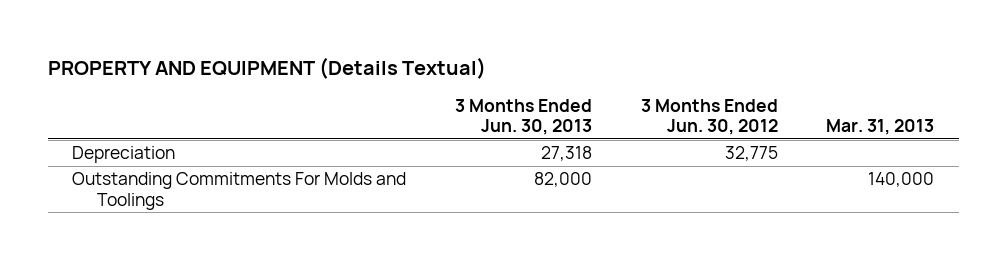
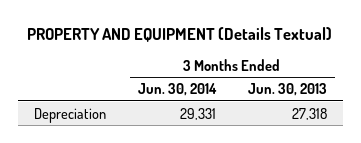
- | 3 Months Ended Jun. 30, 2013 | 3 Months Ended Jun. 30, 2012 | Mar. 31, 2013
+ | 3 Months Ended Jun. 30, 2014 | 3 Months Ended Jun. 30, 2013
- Outstanding Commitments For Molds and Toolings | 82,000 | | 140,000

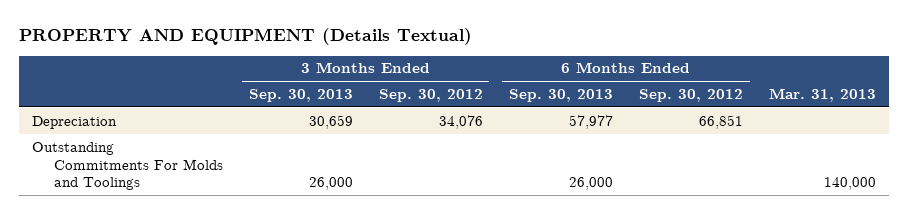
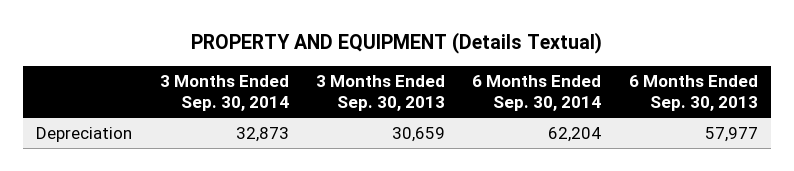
- | 3 Months Ended Sep. 30, 2013 | 3 Months Ended Sep. 30, 2012 | 6 Months Ended Sep. 30, 2013 | 6 Months Ended Sep. 30, 2012 | Mar. 31, 2013
+ | 3 Months Ended Sep. 30, 2014 | 3 Months Ended Sep. 30, 2013 | 6 Months Ended Sep. 30, 2014 | 6 Months Ended Sep. 30, 2013
- Outstanding Commitments For Molds and Toolings | 26,000 | | 26,000 | | 140,000

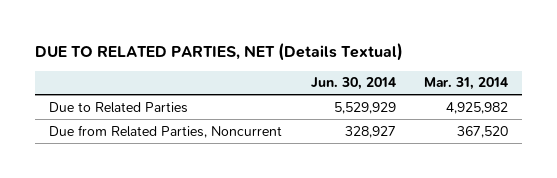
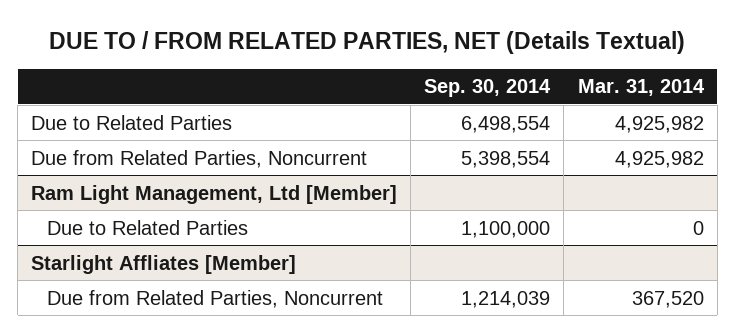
- DUE TO RELATED PARTIES, NET (Details Textual)
+ DUE TO / FROM RELATED PARTIES, NET (Details Textual)
- | Jun. 30, 2014 | Mar. 31, 2014
+ | Sep. 30, 2014 | Mar. 31, 2014
+ Due from Related Parties, Noncurrent | 5,398,554 | 4,925,982
+ Ram Light Management, Ltd [Member]
+ Due to Related Parties | 1,100,000 | 0
+ Starlight Affliates [Member]

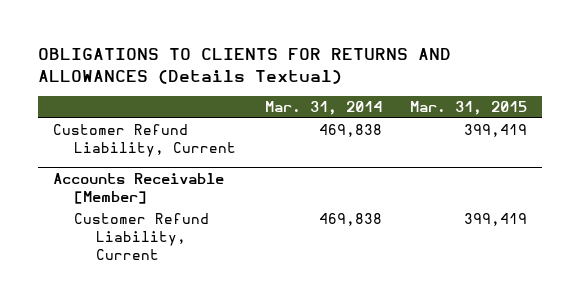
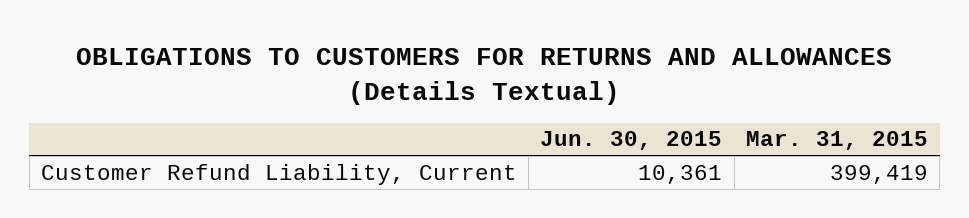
- OBLIGATIONS TO CLIENTS FOR RETURNS AND ALLOWANCES (Details Textual)
+ OBLIGATIONS TO CUSTOMERS FOR RETURNS AND ALLOWANCES (Details Textual)
- | Mar. 31, 2014 | Mar. 31, 2015
+ | Jun. 30, 2015 | Mar. 31, 2015
- Accounts Receivable [Member]
- Customer Refund Liability, Current | 469,838 | 399,419

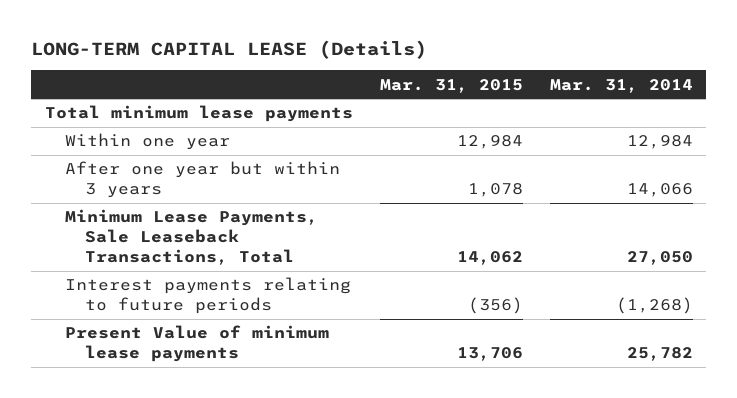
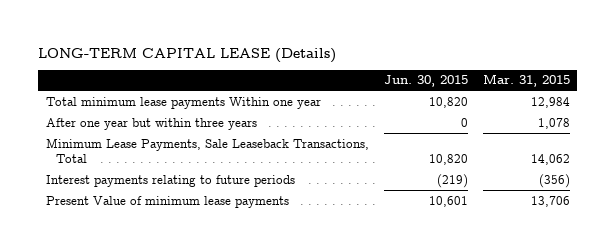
- | Mar. 31, 2015 | Mar. 31, 2014
+ | Jun. 30, 2015 | Mar. 31, 2015
- Total minimum lease payments
- Within one year | 12,984 | 12,984
- After one year but within 3 years | 1,078 | 14,066
+ Total minimum lease payments Within one year | 10,820 | 12,984
+ After one year but within three years | 0 | 1,078

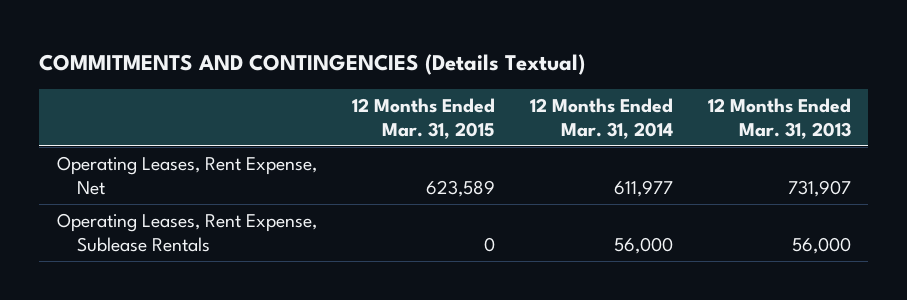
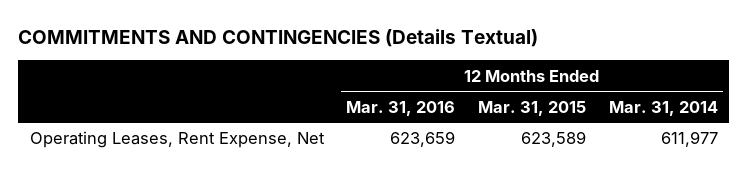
- | 12 Months Ended Mar. 31, 2015 | 12 Months Ended Mar. 31, 2014 | 12 Months Ended Mar. 31, 2013
+ | 12 Months Ended Mar. 31, 2016 | 12 Months Ended Mar. 31, 2015 | 12 Months Ended Mar. 31, 2014
- Operating Leases, Rent Expense, Sublease Rentals | 0 | 56,000 | 56,000

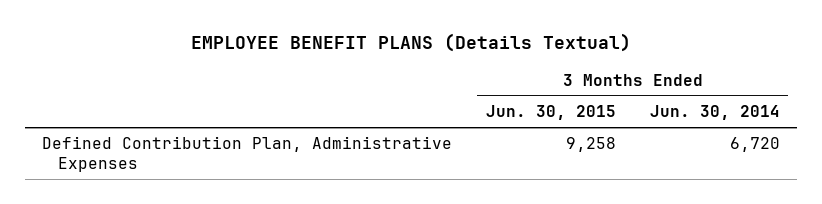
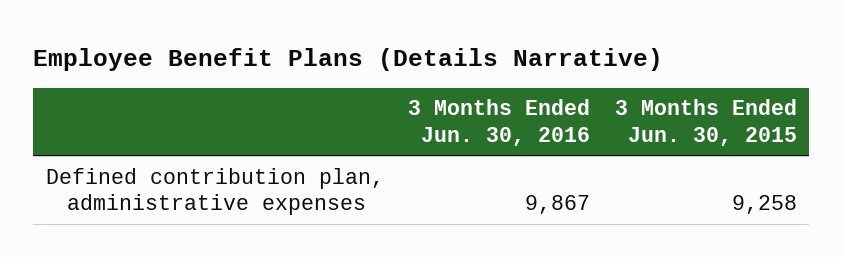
- EMPLOYEE BENEFIT PLANS (Details Textual)
+ Employee Benefit Plans (Details Narrative)
- | 3 Months Ended Jun. 30, 2015 | 3 Months Ended Jun. 30, 2014
+ | 3 Months Ended Jun. 30, 2016 | 3 Months Ended Jun. 30, 2015
- Defined Contribution Plan, Administrative Expenses | 9,258 | 6,720
+ Defined contribution plan, administrative expenses | 9,867 | 9,258

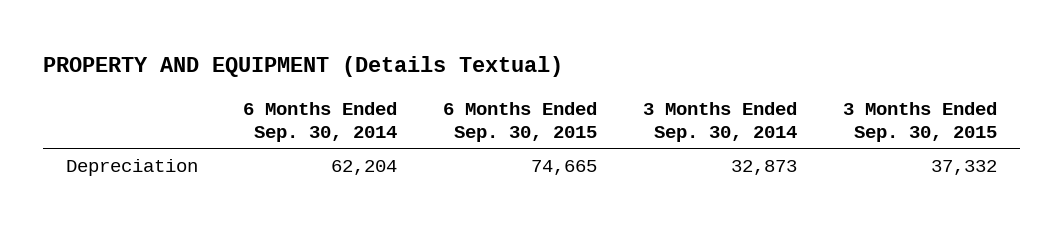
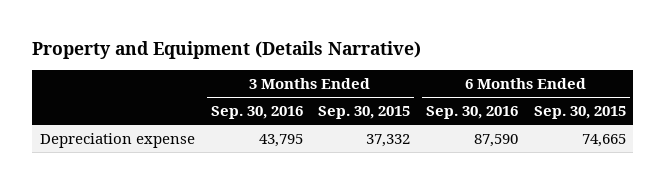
- PROPERTY AND EQUIPMENT (Details Textual)
+ Property and Equipment (Details Narrative)
- | 6 Months Ended Sep. 30, 2014 | 6 Months Ended Sep. 30, 2015 | 3 Months Ended Sep. 30, 2014 | 3 Months Ended Sep. 30, 2015
+ | 3 Months Ended Sep. 30, 2016 | 3 Months Ended Sep. 30, 2015 | 6 Months Ended Sep. 30, 2016 | 6 Months Ended Sep. 30, 2015
- Depreciation | 62,204 | 74,665 | 32,873 | 37,332
+ Depreciation expense | 43,795 | 37,332 | 87,590 | 74,665

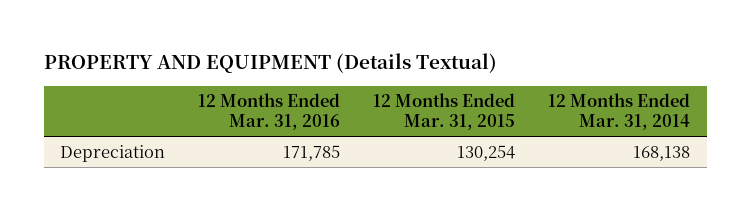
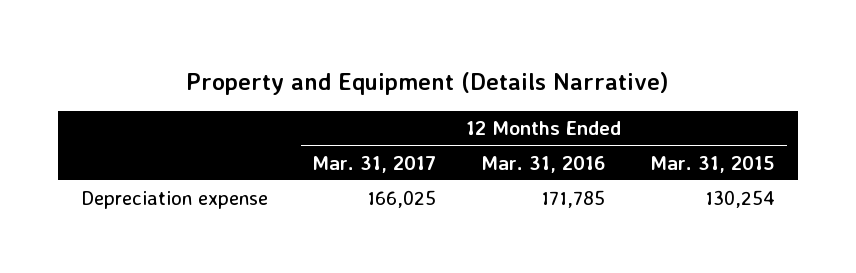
- PROPERTY AND EQUIPMENT (Details Textual)
+ Property and Equipment (Details Narrative)
- | 12 Months Ended Mar. 31, 2016 | 12 Months Ended Mar. 31, 2015 | 12 Months Ended Mar. 31, 2014
+ | 12 Months Ended Mar. 31, 2017 | 12 Months Ended Mar. 31, 2016 | 12 Months Ended Mar. 31, 2015
- Depreciation | 171,785 | 130,254 | 168,138
+ Depreciation expense | 166,025 | 171,785 | 130,254

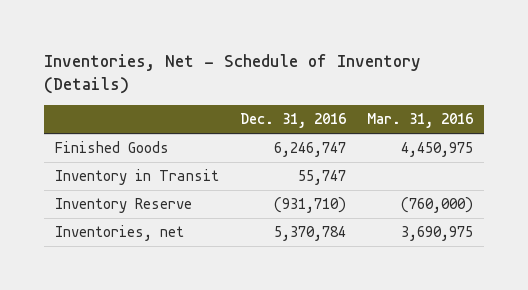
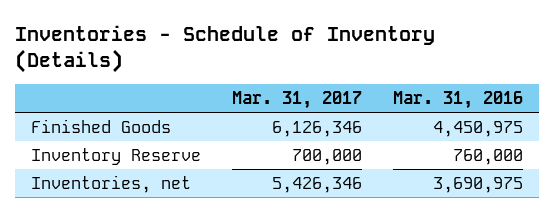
- Inventories, Net - Schedule of Inventory (Details)
+ Inventories - Schedule of Inventory (Details)
- | Dec. 31, 2016 | Mar. 31, 2016
+ | Mar. 31, 2017 | Mar. 31, 2016
- Inventory in Transit | 55,747 |
- Inventory Reserve | (931,710) | (760,000)
+ Inventory Reserve | 700,000 | 760,000

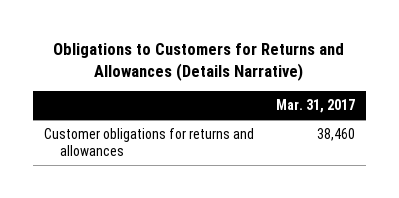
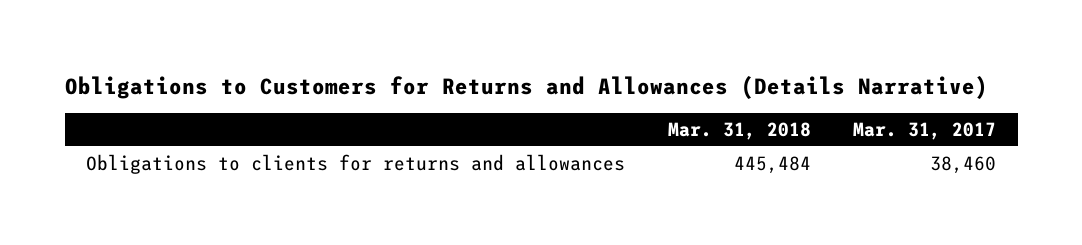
- | Mar. 31, 2017
+ | Mar. 31, 2018 | Mar. 31, 2017
- Customer obligations for returns and allowances | 38,460
+ Obligations to clients for returns and allowances | 445,484 | 38,460

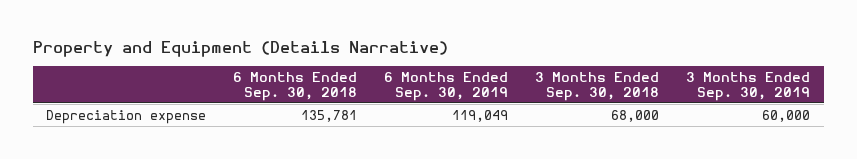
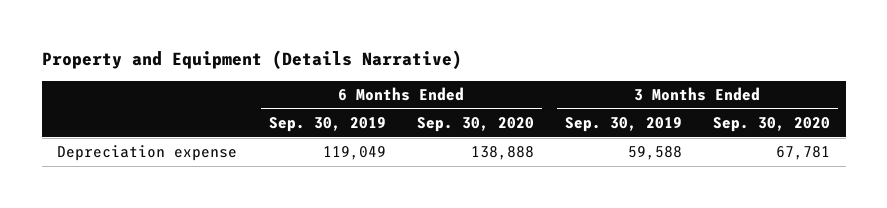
- | 6 Months Ended Sep. 30, 2018 | 6 Months Ended Sep. 30, 2019 | 3 Months Ended Sep. 30, 2018 | 3 Months Ended Sep. 30, 2019
+ | 6 Months Ended Sep. 30, 2019 | 6 Months Ended Sep. 30, 2020 | 3 Months Ended Sep. 30, 2019 | 3 Months Ended Sep. 30, 2020
- Depreciation expense | 135,781 | 119,049 | 68,000 | 60,000
+ Depreciation expense | 119,049 | 138,888 | 59,588 | 67,781

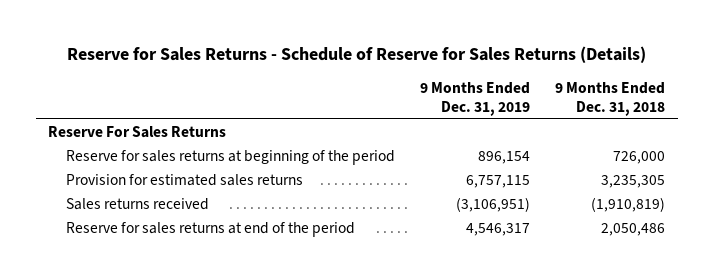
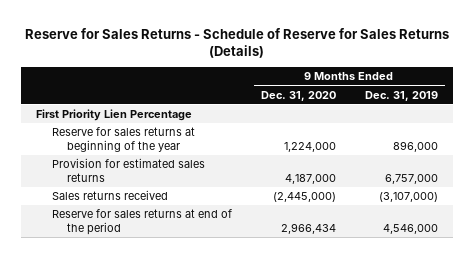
- | 9 Months Ended Dec. 31, 2019 | 9 Months Ended Dec. 31, 2018
+ | 9 Months Ended Dec. 31, 2020 | 9 Months Ended Dec. 31, 2019
- Reserve For Sales Returns
- Reserve for sales returns at beginning of the period | 896,154 | 726,000
- Provision for estimated sales returns | 6,757,115 | 3,235,305
- Sales returns received | (3,106,951) | (1,910,819)
- Reserve for sales returns at end of the period | 4,546,317 | 2,050,486
+ First Priority Lien Percentage
+ Reserve for sales returns at beginning of the year | 1,224,000 | 896,000
+ Provision for estimated sales returns | 4,187,000 | 6,757,000
+ Sales returns received | (2,445,000) | (3,107,000)
+ Reserve for sales returns at end of the period | 2,966,434 | 4,546,000

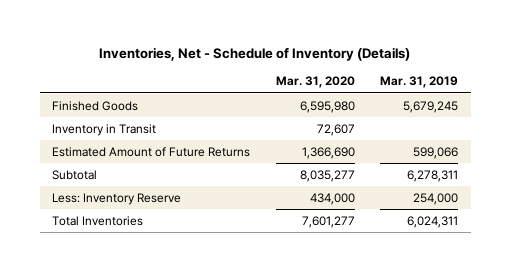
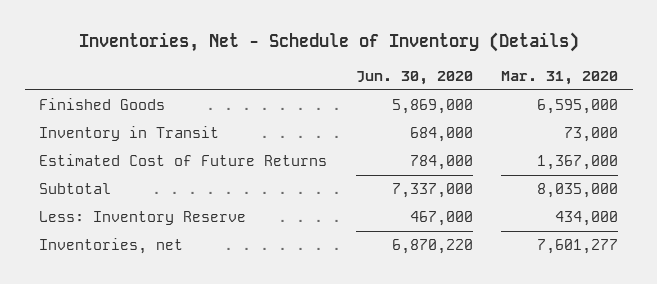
- | Mar. 31, 2020 | Mar. 31, 2019
+ | Jun. 30, 2020 | Mar. 31, 2020
- Finished Goods | 6,595,980 | 5,679,245
- Inventory in Transit | 72,607 |
- Estimated Amount of Future Returns | 1,366,690 | 599,066
- Subtotal | 8,035,277 | 6,278,311
+ Finished Goods | 5,869,000 | 6,595,000
+ Inventory in Transit | 684,000 | 73,000
+ Estimated Cost of Future Returns | 784,000 | 1,367,000
+ Subtotal | 7,337,000 | 8,035,000
- Total Inventories | 7,601,277 | 6,024,311
+ Inventories, net | 6,870,220 | 7,601,277

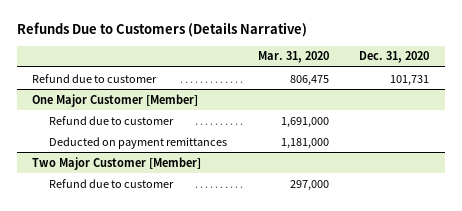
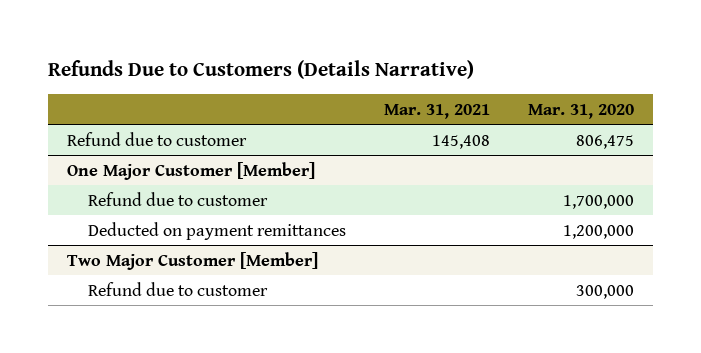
- | Mar. 31, 2020 | Dec. 31, 2020
+ | Mar. 31, 2021 | Mar. 31, 2020
@ One Major Customer [Member]
- Refund due to customer | 1,691,000 |
- Deducted on payment remittances | 1,181,000 |
+ Refund due to customer | | 1,700,000
+ Deducted on payment remittances | | 1,200,000
@ Two Major Customer [Member]
- Refund due to customer | 297,000 |
+ Refund due to customer | | 300,000

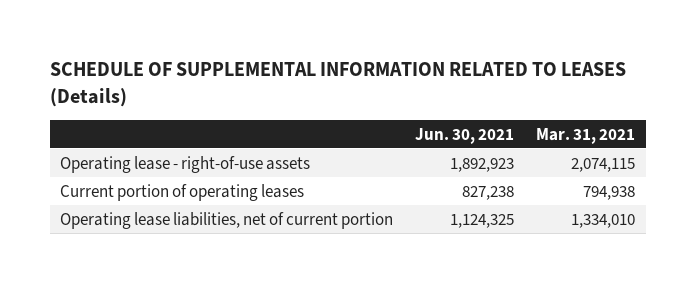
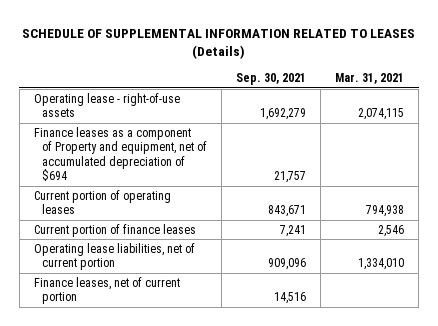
- | Jun. 30, 2021 | Mar. 31, 2021
+ | Sep. 30, 2021 | Mar. 31, 2021
+ Finance leases as a component of Property and equipment, net of accumulated depreciation of $694 | 21,757 |
+ Current portion of finance leases | 7,241 | 2,546
+ Finance leases, net of current portion | 14,516 |

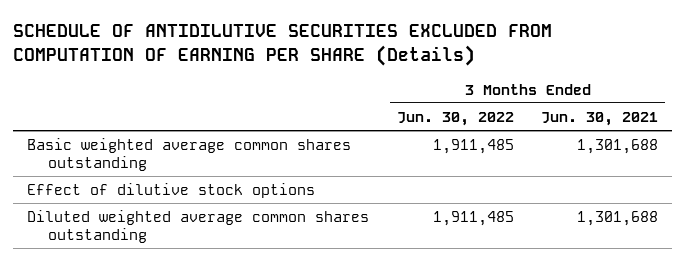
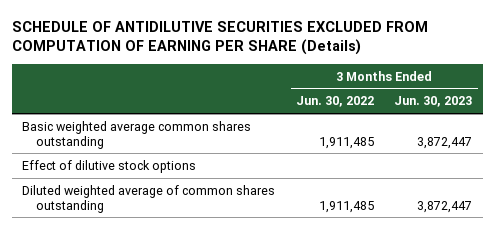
- | 3 Months Ended Jun. 30, 2022 | 3 Months Ended Jun. 30, 2021
+ | 3 Months Ended Jun. 30, 2022 | 3 Months Ended Jun. 30, 2023
- Diluted weighted average common shares outstanding | 1,911,485 | 1,301,688
+ Diluted weighted average of common shares outstanding | 1,911,485 | 3,872,447

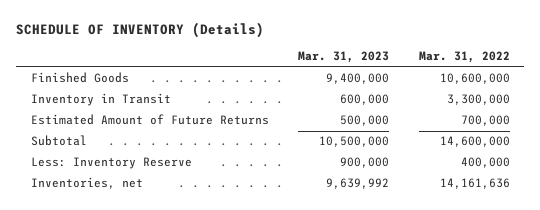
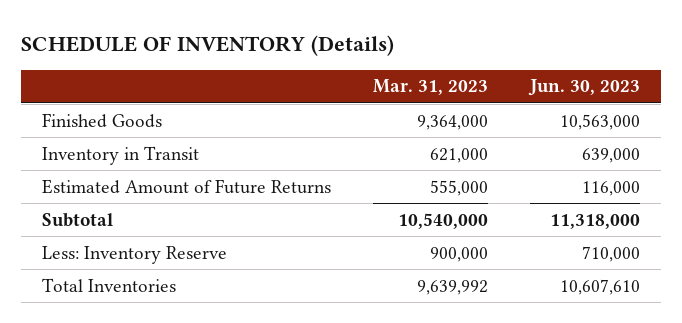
- | Mar. 31, 2023 | Mar. 31, 2022
+ | Mar. 31, 2023 | Jun. 30, 2023
- Finished Goods | 9,400,000 | 10,600,000
- Inventory in Transit | 600,000 | 3,300,000
- Estimated Amount of Future Returns | 500,000 | 700,000
- Subtotal | 10,500,000 | 14,600,000
+ Finished Goods | 9,364,000 | 10,563,000
+ Inventory in Transit | 621,000 | 639,000
+ Estimated Amount of Future Returns | 555,000 | 116,000
+ Subtotal | 10,540,000 | 11,318,000
- Inventories, net | 9,639,992 | 14,161,636
+ Total Inventories | 9,639,992 | 10,607,610

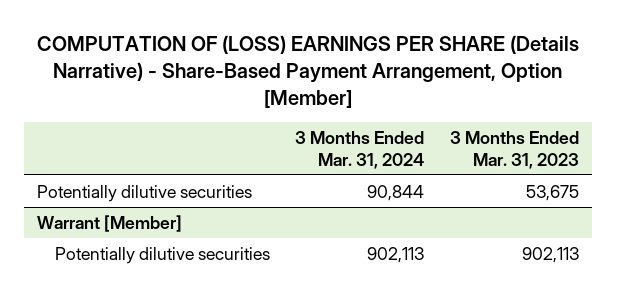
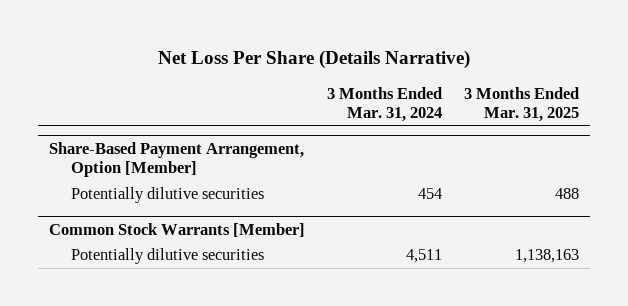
- COMPUTATION OF (LOSS) EARNINGS PER SHARE (Details Narrative) - Share-Based Payment Arrangement, Option [Member]
+ Net Loss Per Share (Details Narrative)
- | 3 Months Ended Mar. 31, 2024 | 3 Months Ended Mar. 31, 2023
+ | 3 Months Ended Mar. 31, 2024 | 3 Months Ended Mar. 31, 2025
- Potentially dilutive securities | 90,844 | 53,675
- Warrant [Member]
- Potentially dilutive securities | 902,113 | 902,113
+ Share-Based Payment Arrangement, Option [Member]
+ Potentially dilutive securities | 454 | 488
+ Common Stock Warrants [Member]
+ Potentially dilutive securities | 4,511 | 1,138,163

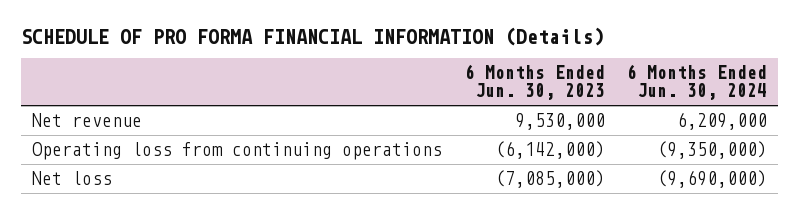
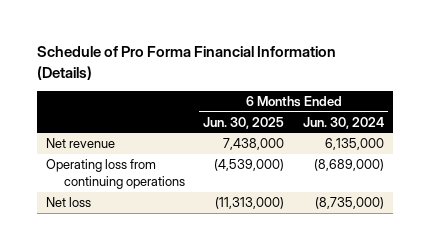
- SCHEDULE OF PRO FORMA FINANCIAL INFORMATION (Details)
+ Schedule of Pro Forma Financial Information (Details)
- | 6 Months Ended Jun. 30, 2023 | 6 Months Ended Jun. 30, 2024
+ | 6 Months Ended Jun. 30, 2025 | 6 Months Ended Jun. 30, 2024
- Net revenue | 9,530,000 | 6,209,000
- Operating loss from continuing operations | (6,142,000) | (9,350,000)
- Net loss | (7,085,000) | (9,690,000)
+ Net revenue | 7,438,000 | 6,135,000
+ Operating loss from continuing operations | (4,539,000) | (8,689,000)
+ Net loss | (11,313,000) | (8,735,000)

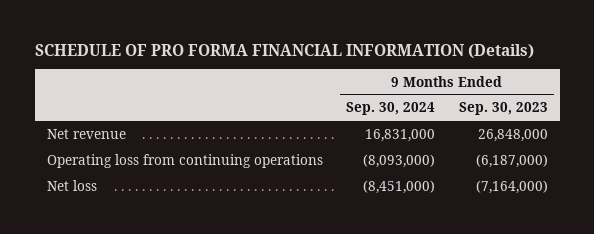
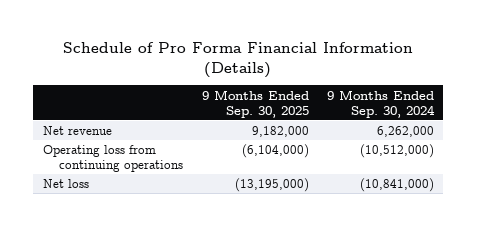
- SCHEDULE OF PRO FORMA FINANCIAL INFORMATION (Details)
+ Schedule of Pro Forma Financial Information (Details)
- | 9 Months Ended Sep. 30, 2024 | 9 Months Ended Sep. 30, 2023
+ | 9 Months Ended Sep. 30, 2025 | 9 Months Ended Sep. 30, 2024
- Net revenue | 16,831,000 | 26,848,000
- Operating loss from continuing operations | (8,093,000) | (6,187,000)
- Net loss | (8,451,000) | (7,164,000)
+ Net revenue | 9,182,000 | 6,262,000
+ Operating loss from continuing operations | (6,104,000) | (10,512,000)
+ Net loss | (13,195,000) | (10,841,000)

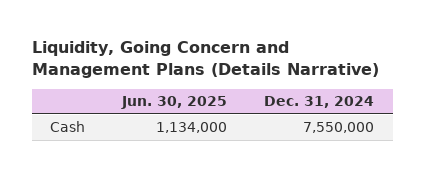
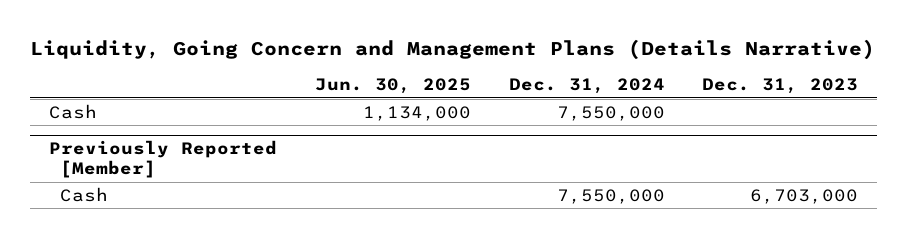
- | Jun. 30, 2025 | Dec. 31, 2024
+ | Jun. 30, 2025 | Dec. 31, 2024 | Dec. 31, 2023
+ Previously Reported [Member]
+ Cash | | 7,550,000 | 6,703,000

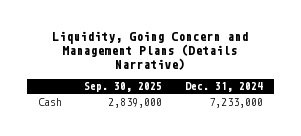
- | Jun. 30, 2025 | Dec. 31, 2024 | Dec. 31, 2023
+ | Sep. 30, 2025 | Dec. 31, 2024
- Cash | 1,134,000 | 7,550,000 |
- Previously Reported [Member]
- Cash | | 7,550,000 | 6,703,000
+ Cash | 2,839,000 | 7,233,000

